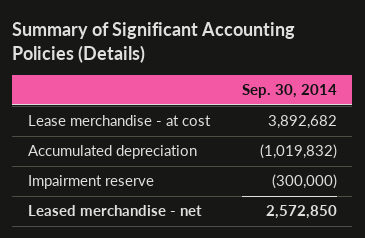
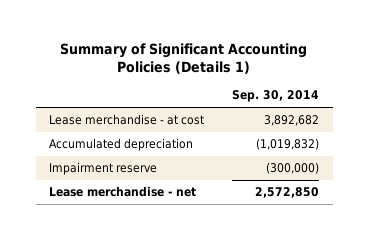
- Summary of Significant Accounting Policies (Details)
+ Summary of Significant Accounting Policies (Details 1)
- Leased merchandise - net | 2,572,850
+ Lease merchandise - net | 2,572,850

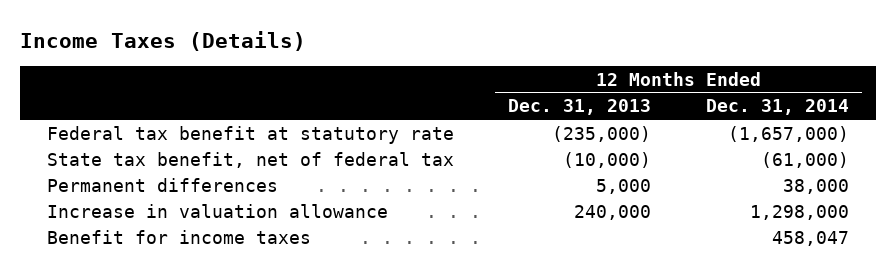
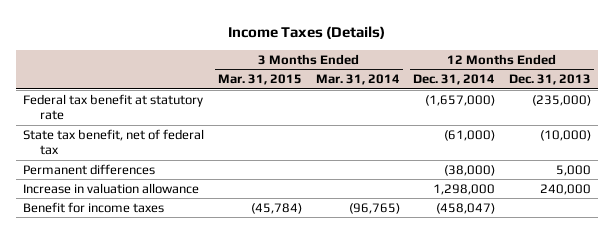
- | 12 Months Ended Dec. 31, 2013 | 12 Months Ended Dec. 31, 2014
+ | 3 Months Ended Mar. 31, 2015 | 3 Months Ended Mar. 31, 2014 | 12 Months Ended Dec. 31, 2014 | 12 Months Ended Dec. 31, 2013
- Permanent differences | 5,000 | 38,000
+ Permanent differences | | | (38,000) | 5,000
- Benefit for income taxes | | 458,047
+ Benefit for income taxes | (45,784) | (96,765) | (458,047) |

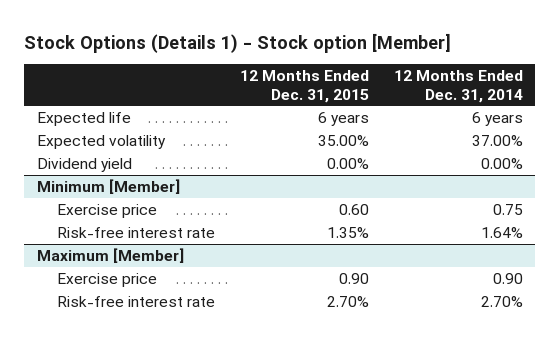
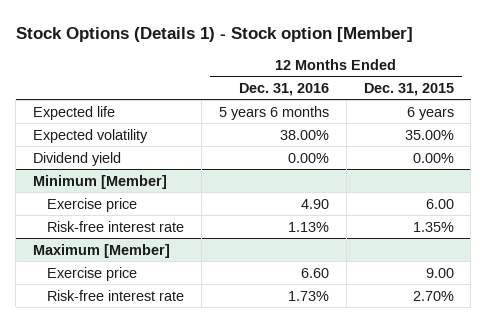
- | 12 Months Ended Dec. 31, 2015 | 12 Months Ended Dec. 31, 2014
+ | 12 Months Ended Dec. 31, 2016 | 12 Months Ended Dec. 31, 2015
@ Minimum [Member]
- Exercise price | 0.60 | 0.75
+ Exercise price | 4.90 | 6.00
@ Maximum [Member]
- Exercise price | 0.90 | 0.90
+ Exercise price | 6.60 | 9.00

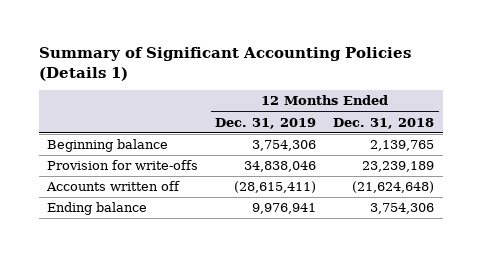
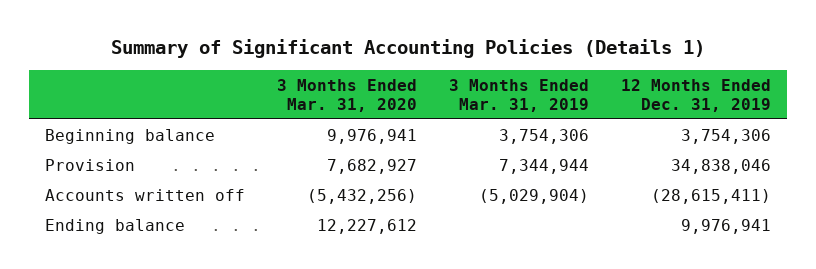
- | 12 Months Ended Dec. 31, 2019 | 12 Months Ended Dec. 31, 2018
+ | 3 Months Ended Mar. 31, 2020 | 3 Months Ended Mar. 31, 2019 | 12 Months Ended Dec. 31, 2019
- Provision for write-offs | 34,838,046 | 23,239,189
+ Provision | 7,682,927 | 7,344,944 | 34,838,046

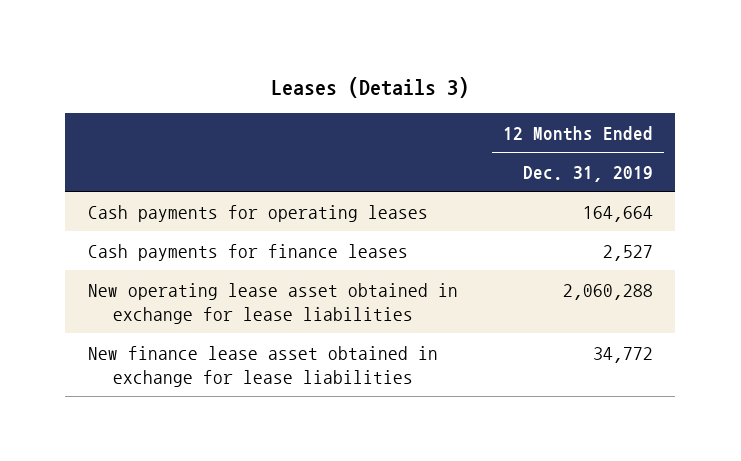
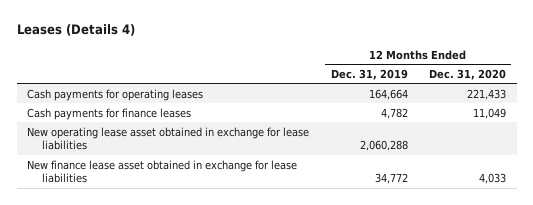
- Leases (Details 3)
+ Leases (Details 4)
- | 12 Months Ended Dec. 31, 2019
+ | 12 Months Ended Dec. 31, 2019 | 12 Months Ended Dec. 31, 2020
- Cash payments for finance leases | 2,527
+ Cash payments for finance leases | 4,782 | 11,049

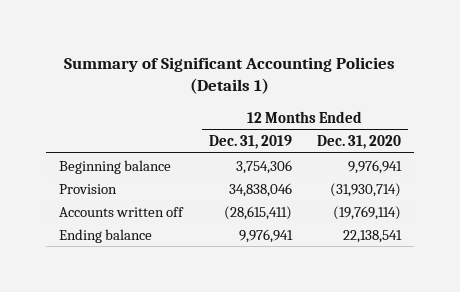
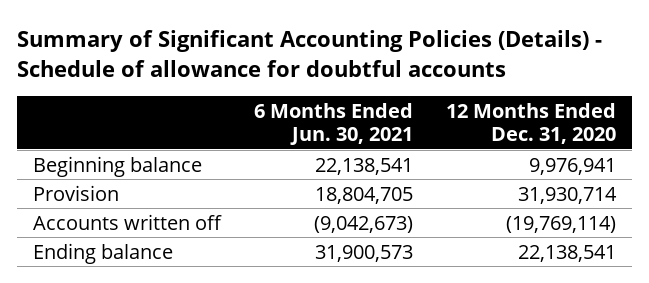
- Summary of Significant Accounting Policies (Details 1)
+ Summary of Significant Accounting Policies (Details) - Schedule of allowance for doubtful accounts
- | 12 Months Ended Dec. 31, 2019 | 12 Months Ended Dec. 31, 2020
+ | 6 Months Ended Jun. 30, 2021 | 12 Months Ended Dec. 31, 2020
- Provision | 34,838,046 | (31,930,714)
+ Provision | 18,804,705 | 31,930,714

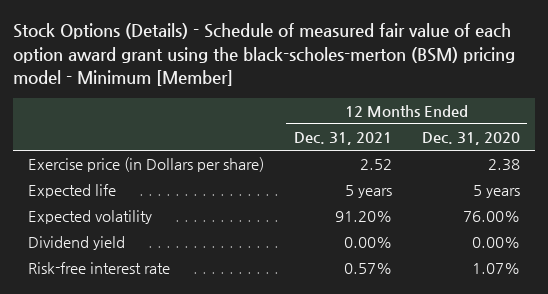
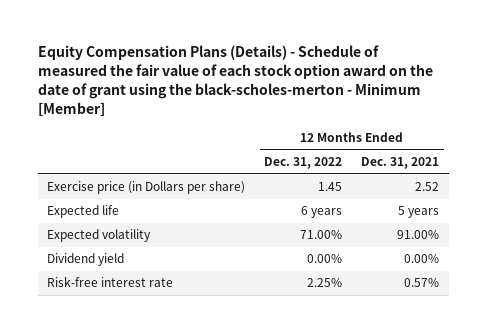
- Stock Options (Details) - Schedule of measured fair value of each option award grant using the black-scholes-merton (BSM) pricing model - Minimum [Member]
+ Equity Compensation Plans (Details) - Schedule of measured the fair value of each stock option award on the date of grant using the black-scholes-merton - Minimum [Member]
- | 12 Months Ended Dec. 31, 2021 | 12 Months Ended Dec. 31, 2020
+ | 12 Months Ended Dec. 31, 2022 | 12 Months Ended Dec. 31, 2021
- Expected volatility | 91.20% | 76.00%
+ Expected volatility | 71.00% | 91.00%

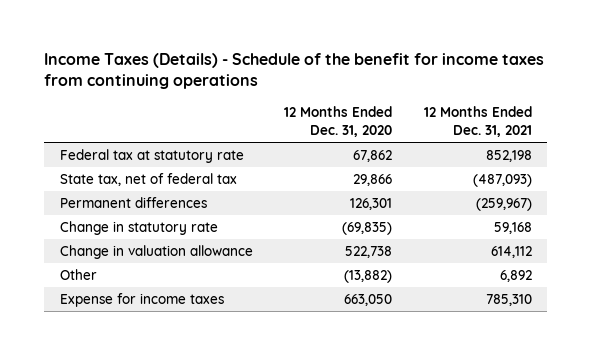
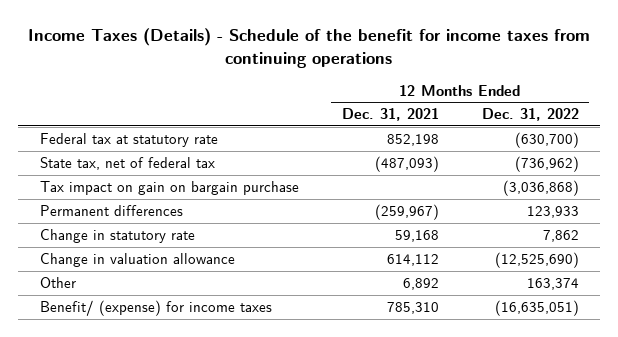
- | 12 Months Ended Dec. 31, 2020 | 12 Months Ended Dec. 31, 2021
+ | 12 Months Ended Dec. 31, 2021 | 12 Months Ended Dec. 31, 2022
+ Tax impact on gain on bargain purchase | | (3,036,868)
- Expense for income taxes | 663,050 | 785,310
+ Benefit/ (expense) for income taxes | 785,310 | (16,635,051)

